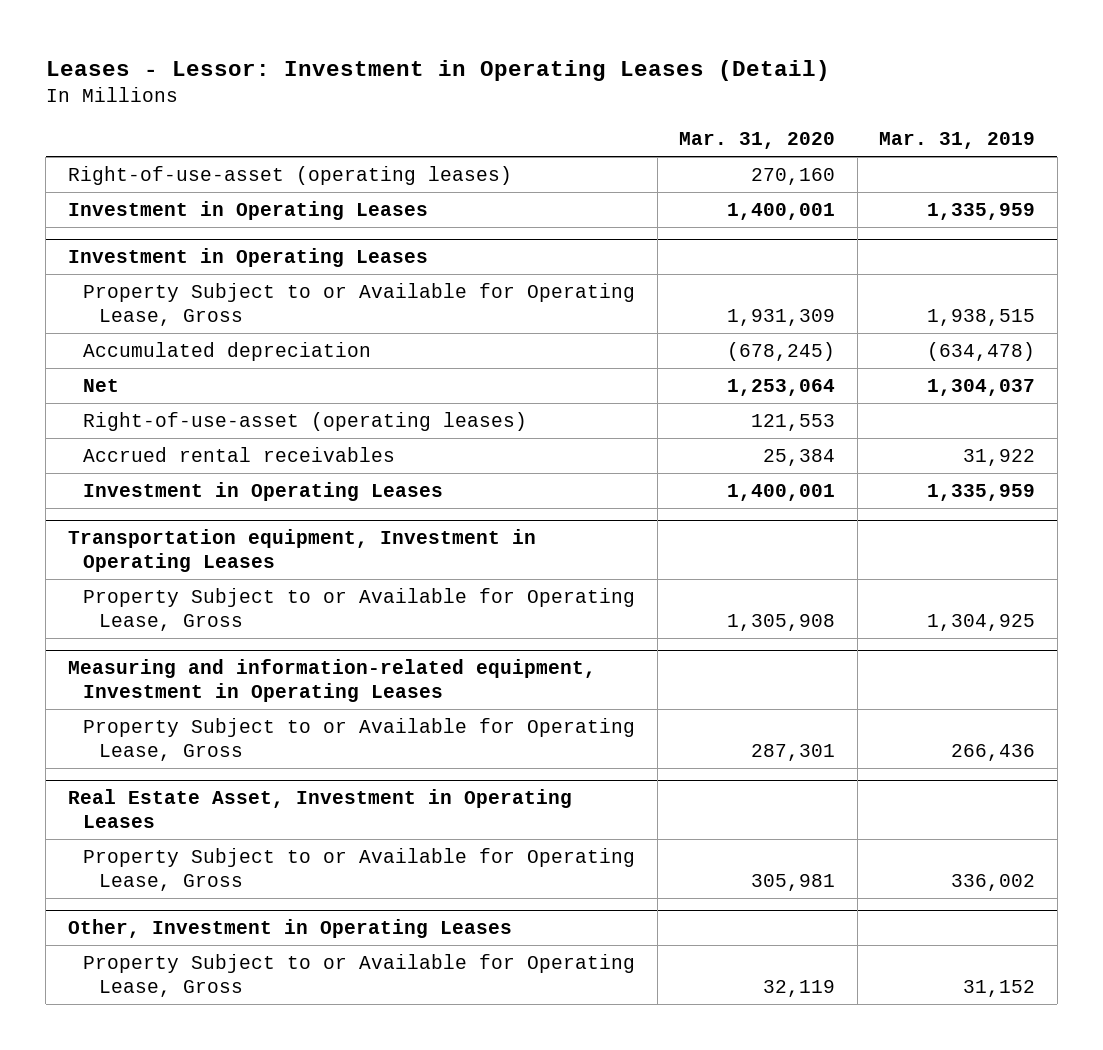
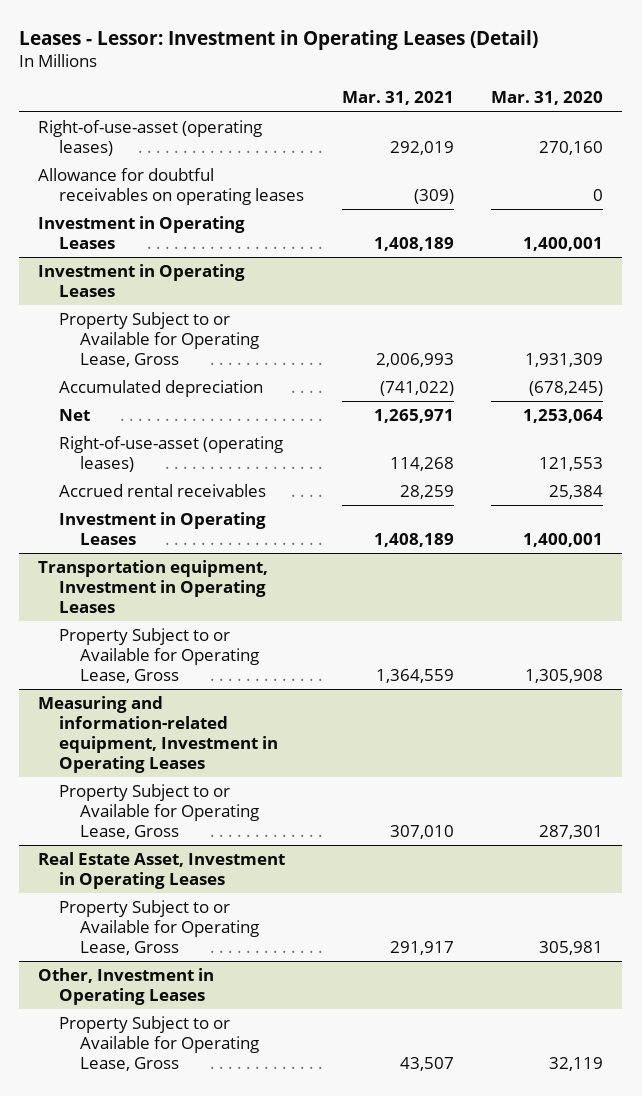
- | Mar. 31, 2020 | Mar. 31, 2019
+ | Mar. 31, 2021 | Mar. 31, 2020
+ Allowance for doubtful receivables on operating leases | (309) | 0

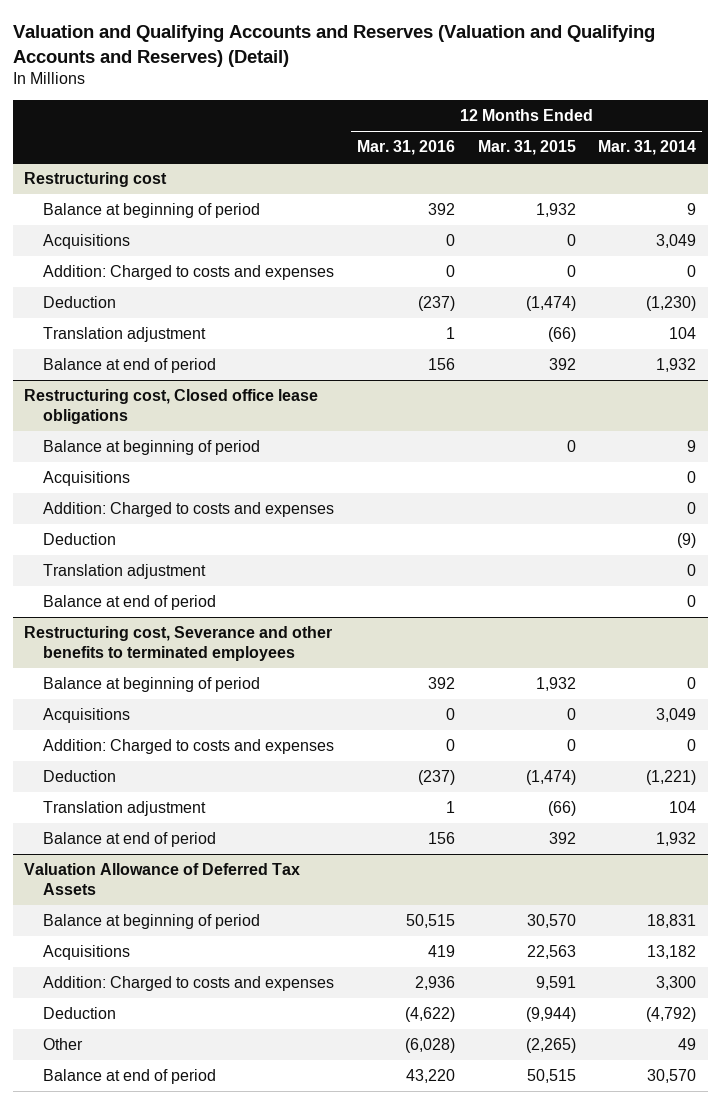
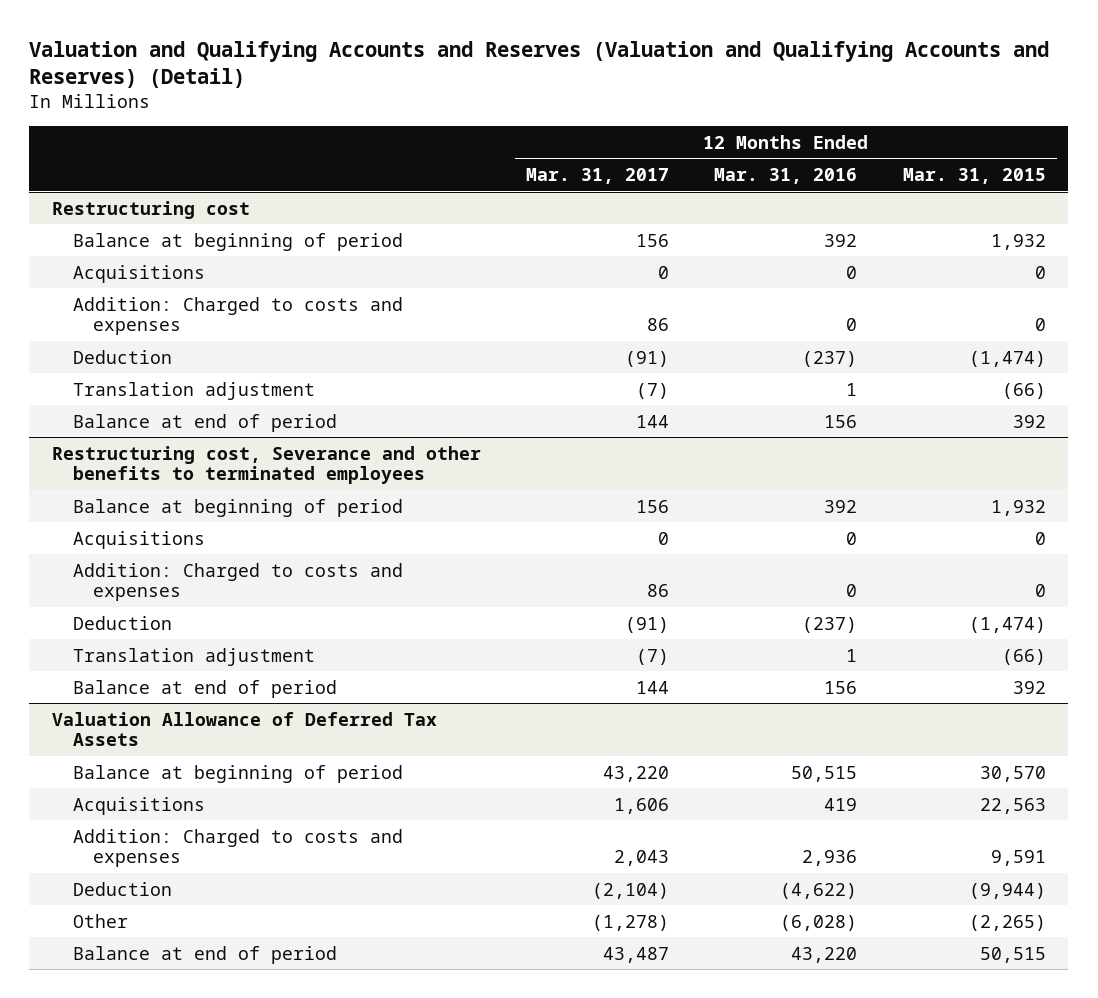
- | 12 Months Ended Mar. 31, 2016 | 12 Months Ended Mar. 31, 2015 | 12 Months Ended Mar. 31, 2014
+ | 12 Months Ended Mar. 31, 2017 | 12 Months Ended Mar. 31, 2016 | 12 Months Ended Mar. 31, 2015
- Restructuring cost, Closed office lease obligations
- Balance at beginning of period | | 0 | 9
- Acquisitions | | | 0
- Addition: Charged to costs and expenses | | | 0
- Deduction | | | (9)
- Translation adjustment | | | 0
- Balance at end of period | | | 0

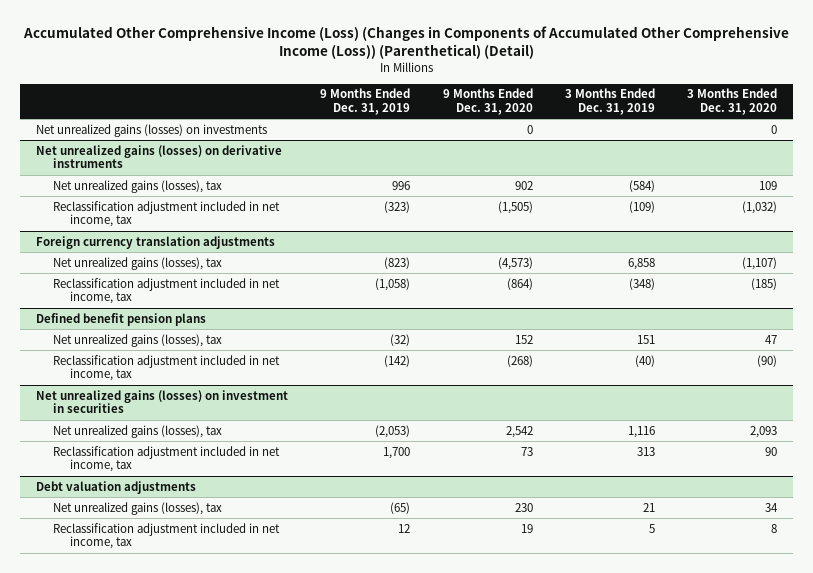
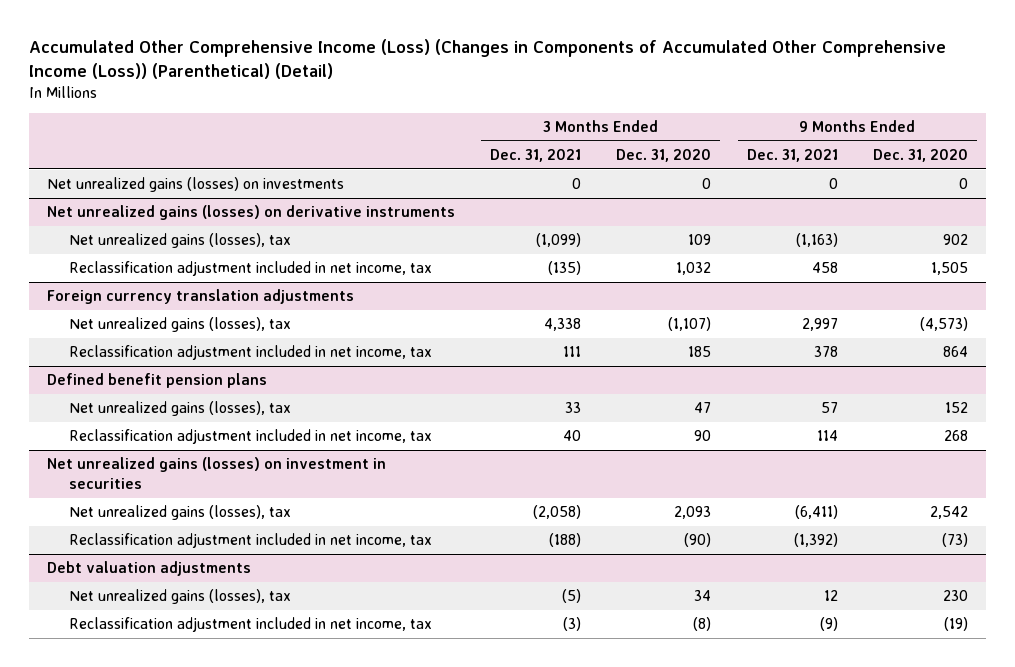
- | 9 Months Ended Dec. 31, 2019 | 9 Months Ended Dec. 31, 2020 | 3 Months Ended Dec. 31, 2019 | 3 Months Ended Dec. 31, 2020
+ | 3 Months Ended Dec. 31, 2021 | 3 Months Ended Dec. 31, 2020 | 9 Months Ended Dec. 31, 2021 | 9 Months Ended Dec. 31, 2020
@ Net unrealized gains (losses) on derivative instruments
- Reclassification adjustment included in net income, tax | (323) | (1,505) | (109) | (1,032)
+ Reclassification adjustment included in net income, tax | (135) | 1,032 | 458 | 1,505
@ Foreign currency translation adjustments
- Reclassification adjustment included in net income, tax | (1,058) | (864) | (348) | (185)
+ Reclassification adjustment included in net income, tax | 111 | 185 | 378 | 864
@ Defined benefit pension plans
- Reclassification adjustment included in net income, tax | (142) | (268) | (40) | (90)
+ Reclassification adjustment included in net income, tax | 40 | 90 | 114 | 268
@ Net unrealized gains (losses) on investment in securities
- Reclassification adjustment included in net income, tax | 1,700 | 73 | 313 | 90
+ Reclassification adjustment included in net income, tax | (188) | (90) | (1,392) | (73)
@ Debt valuation adjustments
- Reclassification adjustment included in net income, tax | 12 | 19 | 5 | 8
+ Reclassification adjustment included in net income, tax | (3) | (8) | (9) | (19)

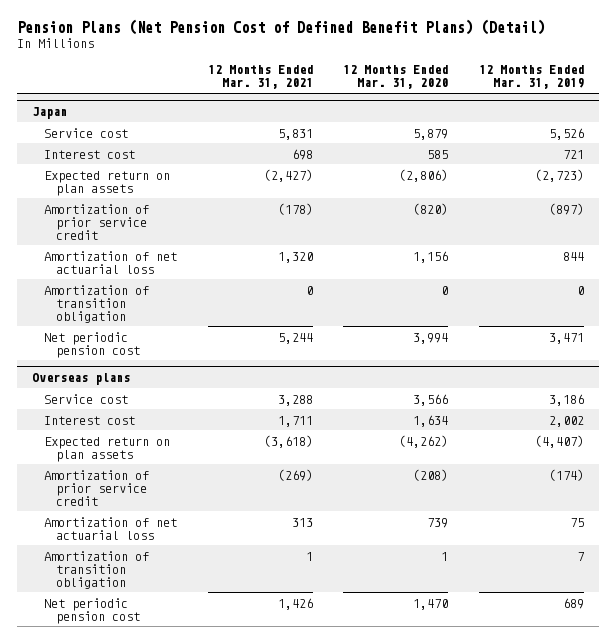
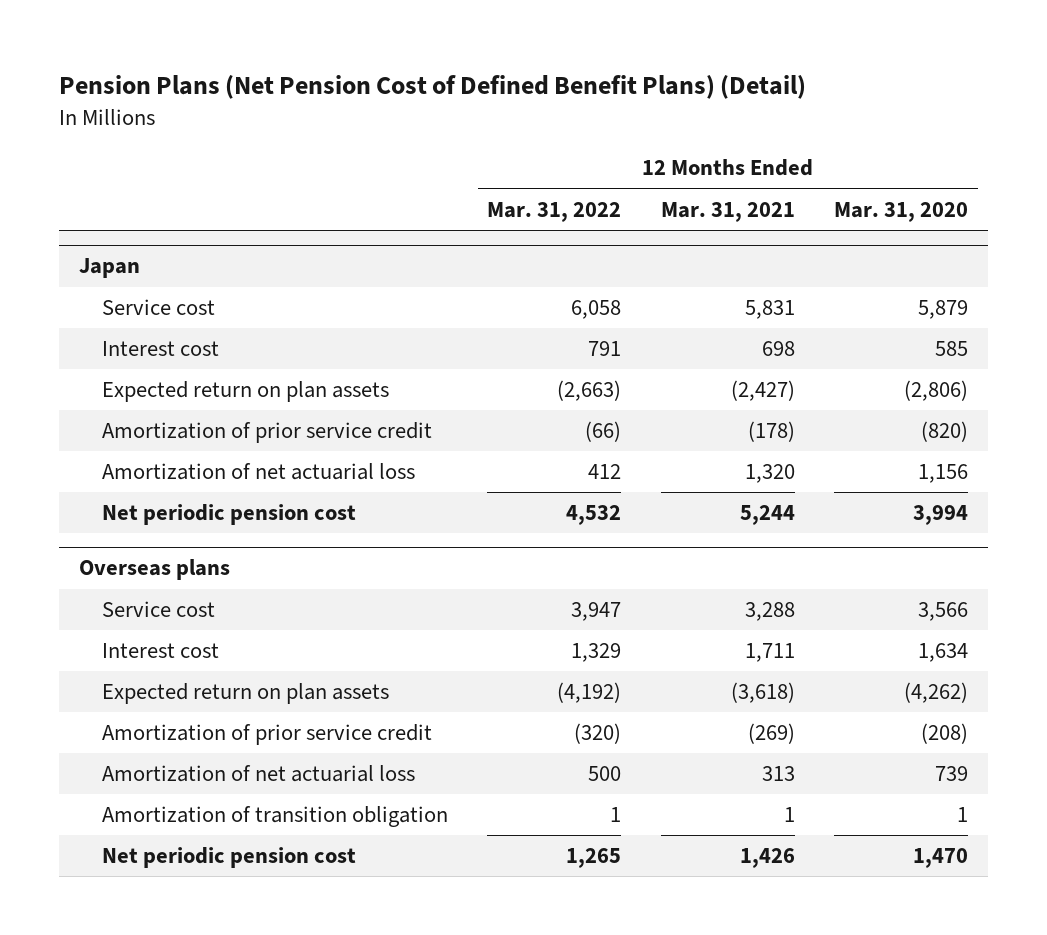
- | 12 Months Ended Mar. 31, 2021 | 12 Months Ended Mar. 31, 2020 | 12 Months Ended Mar. 31, 2019
+ | 12 Months Ended Mar. 31, 2022 | 12 Months Ended Mar. 31, 2021 | 12 Months Ended Mar. 31, 2020
@ Japan
- Amortization of transition obligation | 0 | 0 | 0

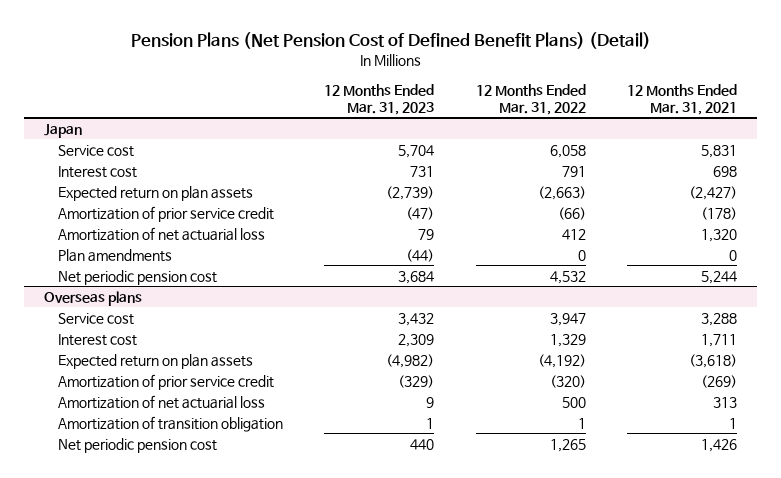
- | 12 Months Ended Mar. 31, 2022 | 12 Months Ended Mar. 31, 2021 | 12 Months Ended Mar. 31, 2020
+ | 12 Months Ended Mar. 31, 2023 | 12 Months Ended Mar. 31, 2022 | 12 Months Ended Mar. 31, 2021
@ Japan
+ Plan amendments | (44) | 0 | 0

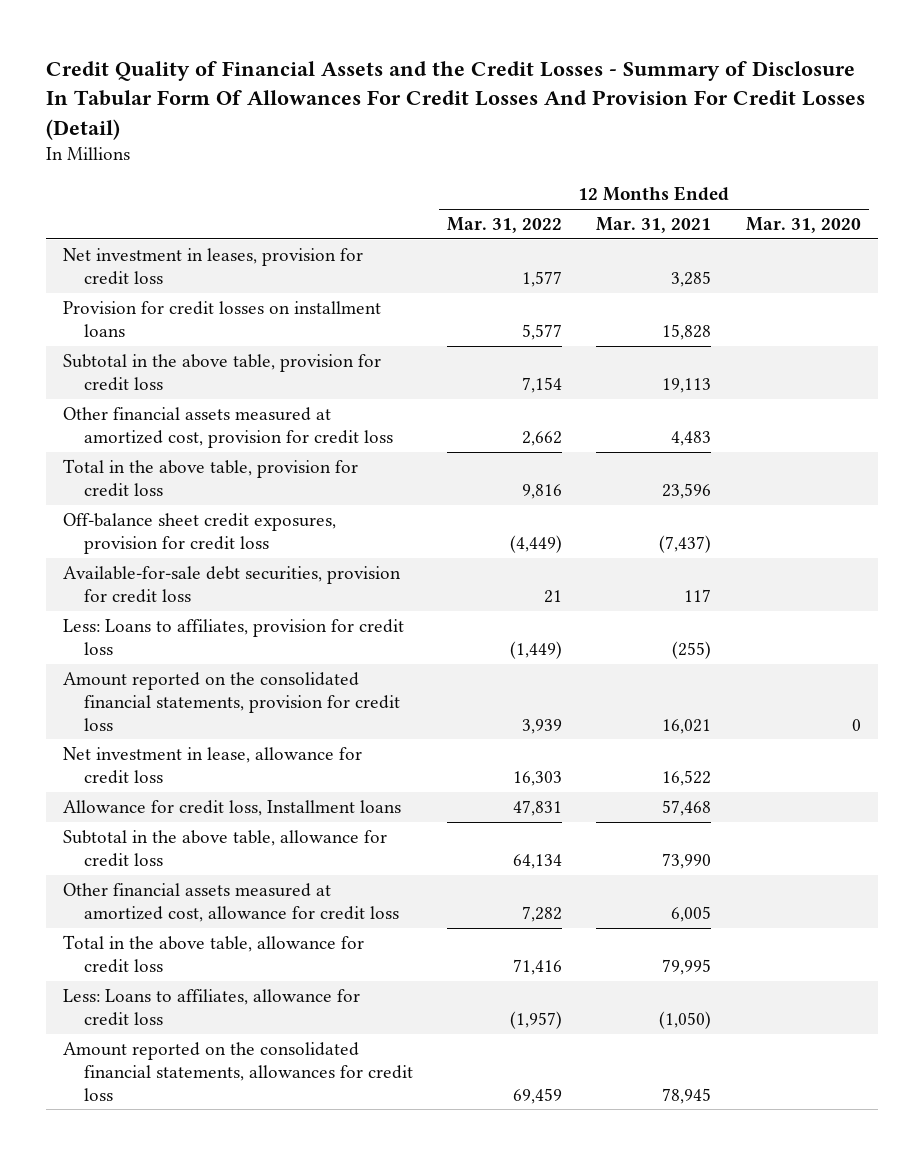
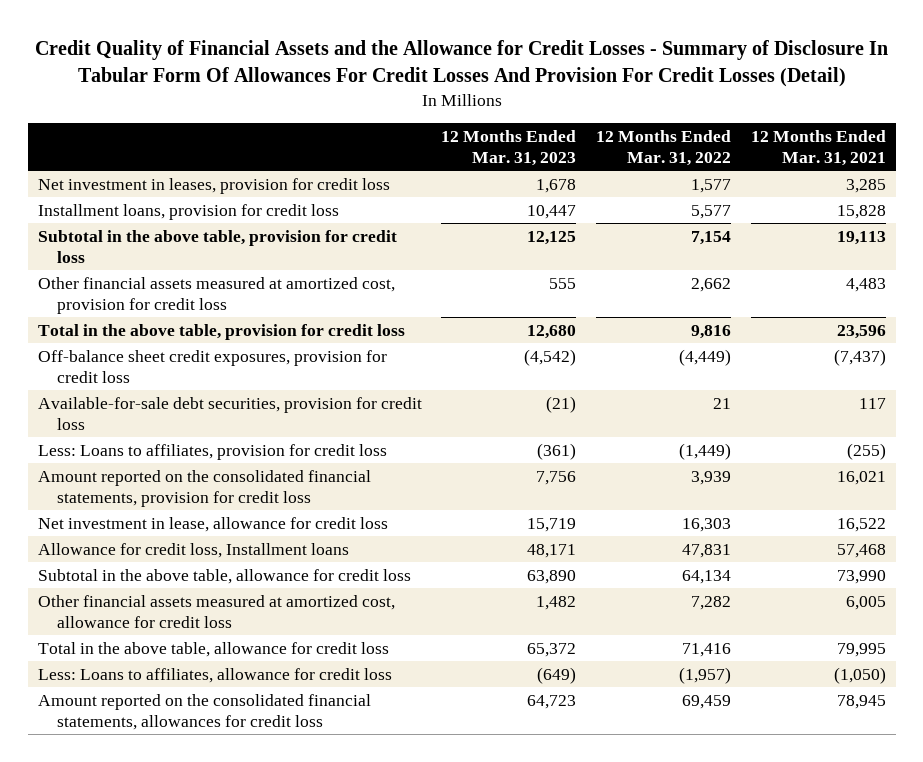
- Credit Quality of Financial Assets and the Credit Losses - Summary of Disclosure In Tabular Form Of Allowances For Credit Losses And Provision For Credit Losses (Detail)
+ Credit Quality of Financial Assets and the Allowance for Credit Losses - Summary of Disclosure In Tabular Form Of Allowances For Credit Losses And Provision For Credit Losses (Detail)
- | 12 Months Ended Mar. 31, 2022 | 12 Months Ended Mar. 31, 2021 | 12 Months Ended Mar. 31, 2020
+ | 12 Months Ended Mar. 31, 2023 | 12 Months Ended Mar. 31, 2022 | 12 Months Ended Mar. 31, 2021
- Provision for credit losses on installment loans | 5,577 | 15,828 |
+ Installment loans, provision for credit loss | 10,447 | 5,577 | 15,828

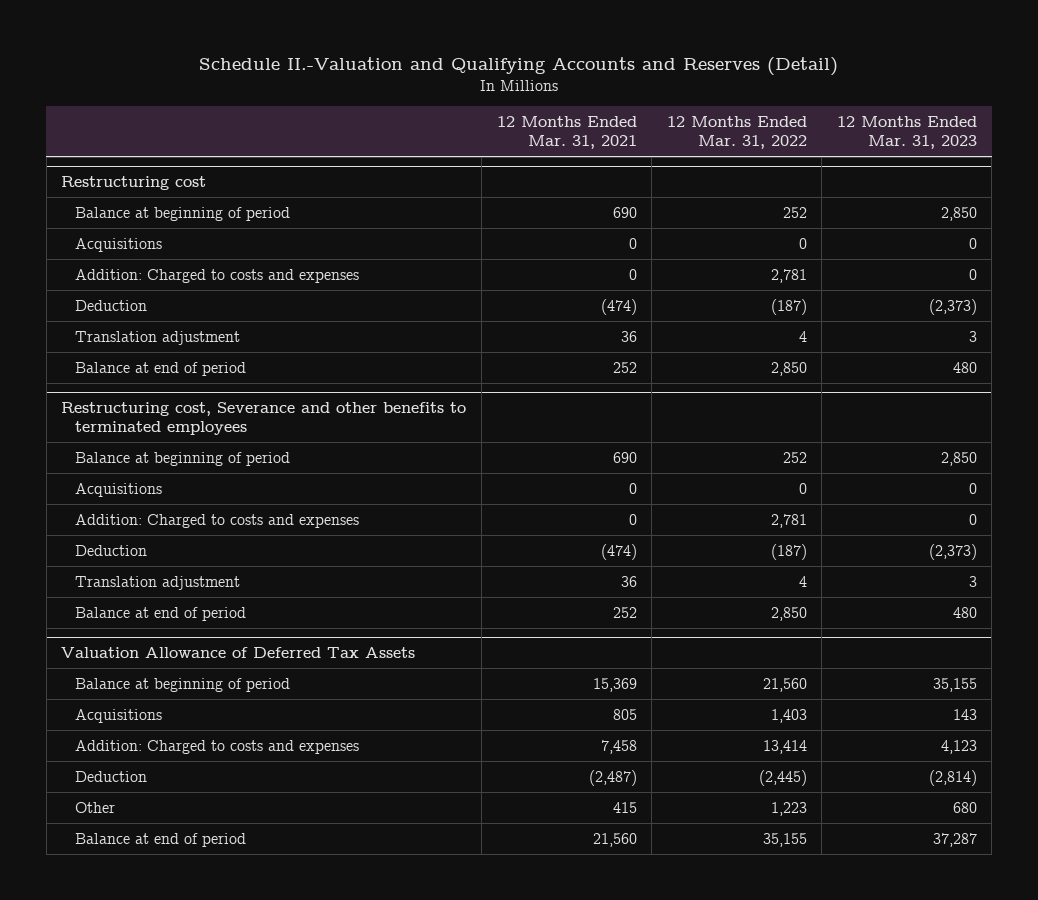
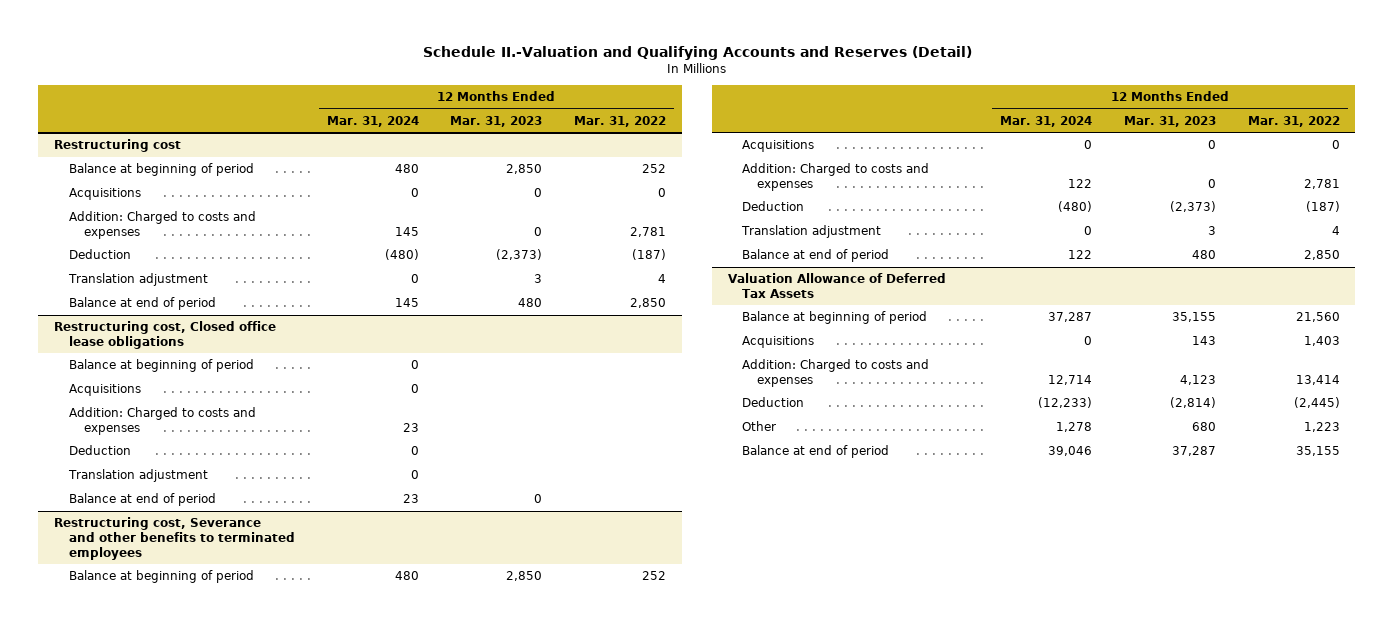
- | 12 Months Ended Mar. 31, 2021 | 12 Months Ended Mar. 31, 2022 | 12 Months Ended Mar. 31, 2023
+ | 12 Months Ended Mar. 31, 2024 | 12 Months Ended Mar. 31, 2023 | 12 Months Ended Mar. 31, 2022
+ Restructuring cost, Closed office lease obligations
+ Balance at beginning of period | 0 | |
+ Acquisitions | 0 | |
+ Addition: Charged to costs and expenses | 23 | |
+ Deduction | 0 | |
+ Translation adjustment | 0 | |
+ Balance at end of period | 23 | 0 |

